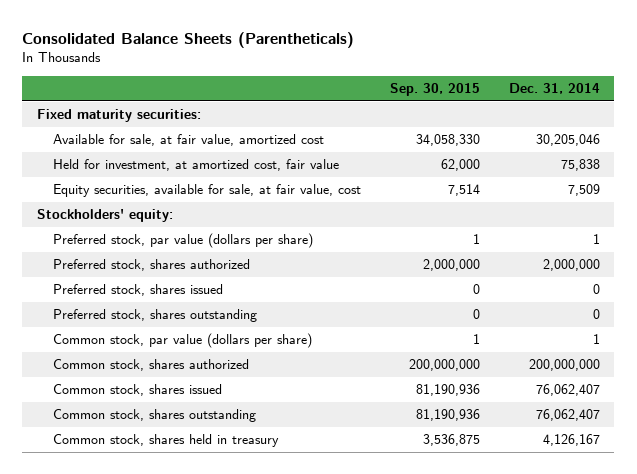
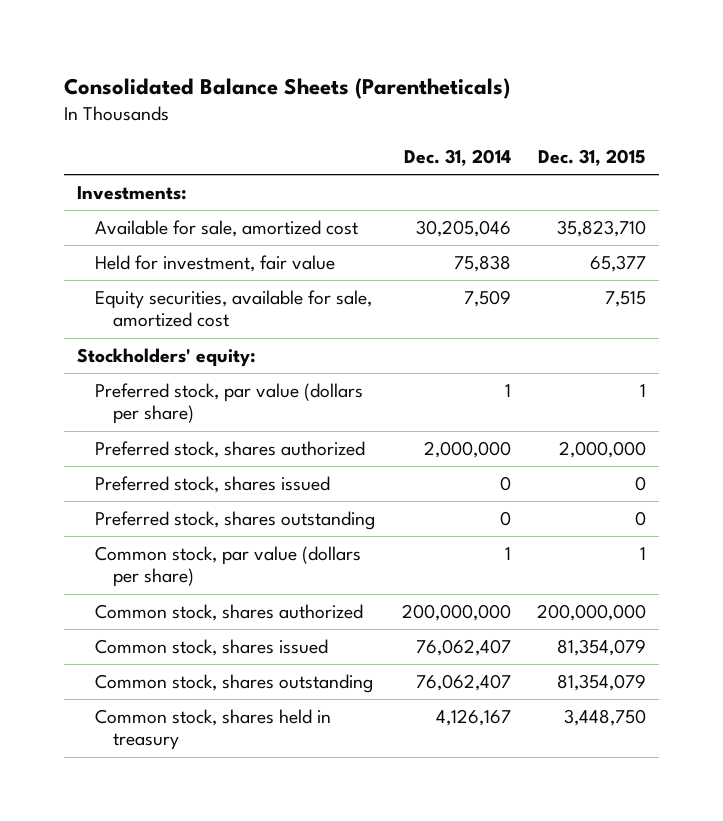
- | Sep. 30, 2015 | Dec. 31, 2014
+ | Dec. 31, 2014 | Dec. 31, 2015
- Fixed maturity securities:
- Available for sale, at fair value, amortized cost | 34,058,330 | 30,205,046
- Held for investment, at amortized cost, fair value | 62,000 | 75,838
- Equity securities, available for sale, at fair value, cost | 7,514 | 7,509
+ Investments:
+ Available for sale, amortized cost | 30,205,046 | 35,823,710
+ Held for investment, fair value | 75,838 | 65,377
+ Equity securities, available for sale, amortized cost | 7,509 | 7,515

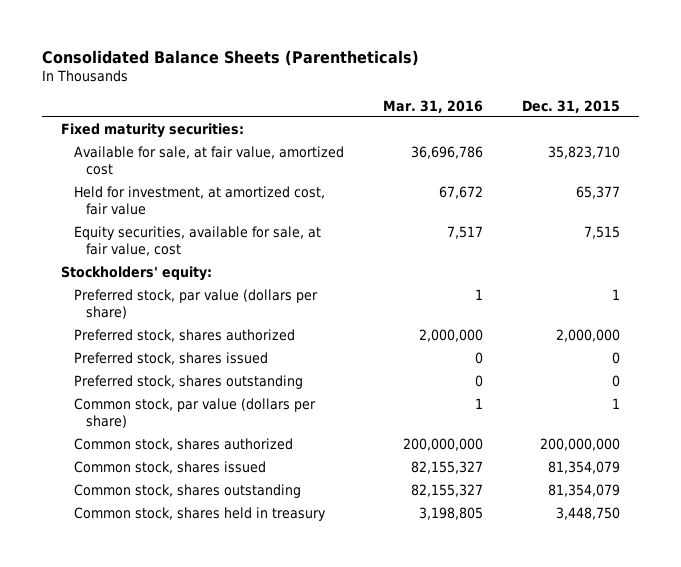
- | Dec. 31, 2014 | Dec. 31, 2015
+ | Mar. 31, 2016 | Dec. 31, 2015
- Investments:
- Available for sale, amortized cost | 30,205,046 | 35,823,710
- Held for investment, fair value | 75,838 | 65,377
- Equity securities, available for sale, amortized cost | 7,509 | 7,515
+ Fixed maturity securities:
+ Available for sale, at fair value, amortized cost | 36,696,786 | 35,823,710
+ Held for investment, at amortized cost, fair value | 67,672 | 65,377
+ Equity securities, available for sale, at fair value, cost | 7,517 | 7,515

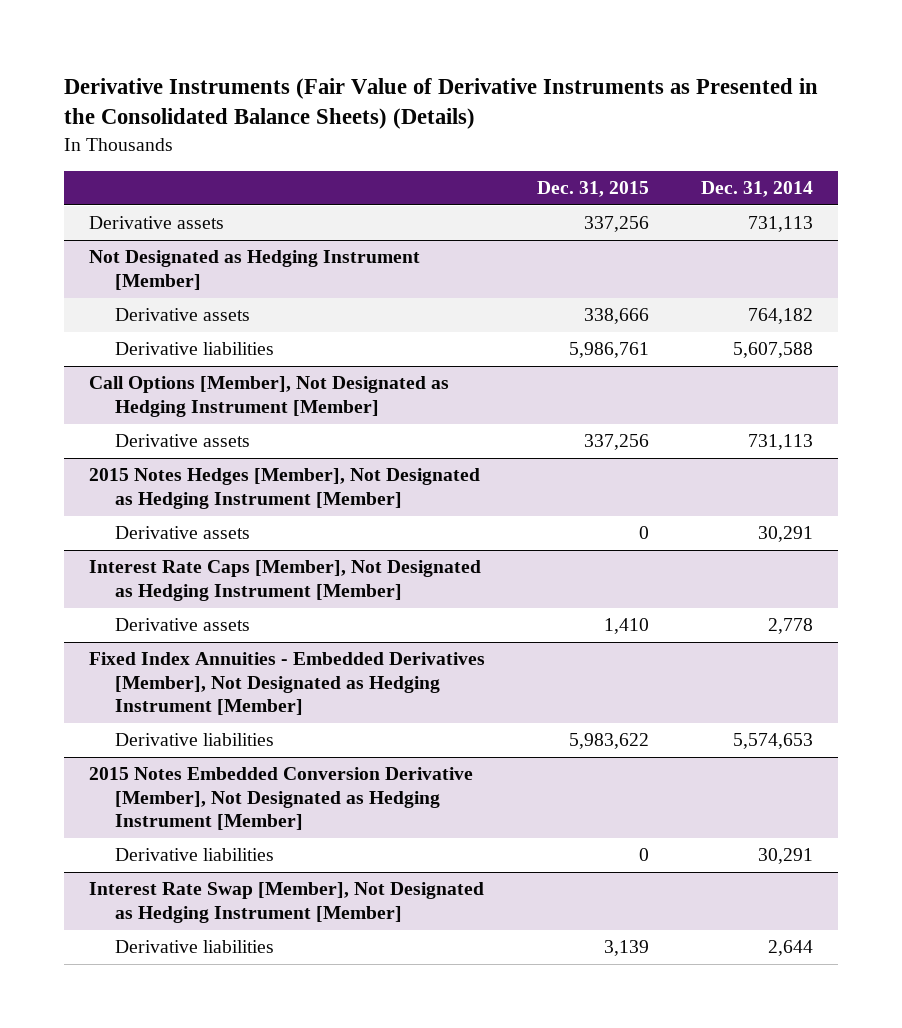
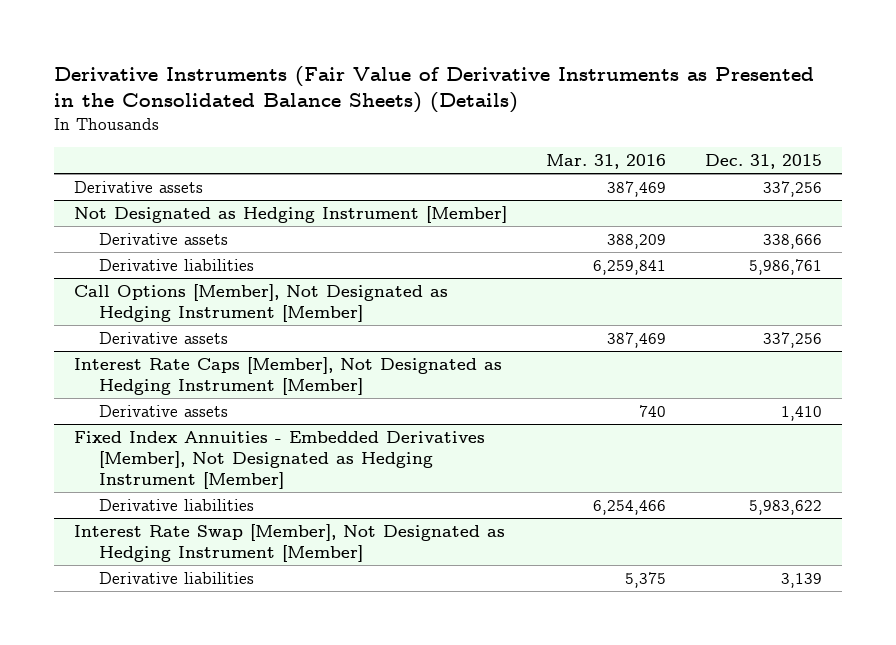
- | Dec. 31, 2015 | Dec. 31, 2014
+ | Mar. 31, 2016 | Dec. 31, 2015
- 2015 Notes Hedges [Member], Not Designated as Hedging Instrument [Member]
- Derivative assets | 0 | 30,291
- 2015 Notes Embedded Conversion Derivative [Member], Not Designated as Hedging Instrument [Member]
- Derivative liabilities | 0 | 30,291

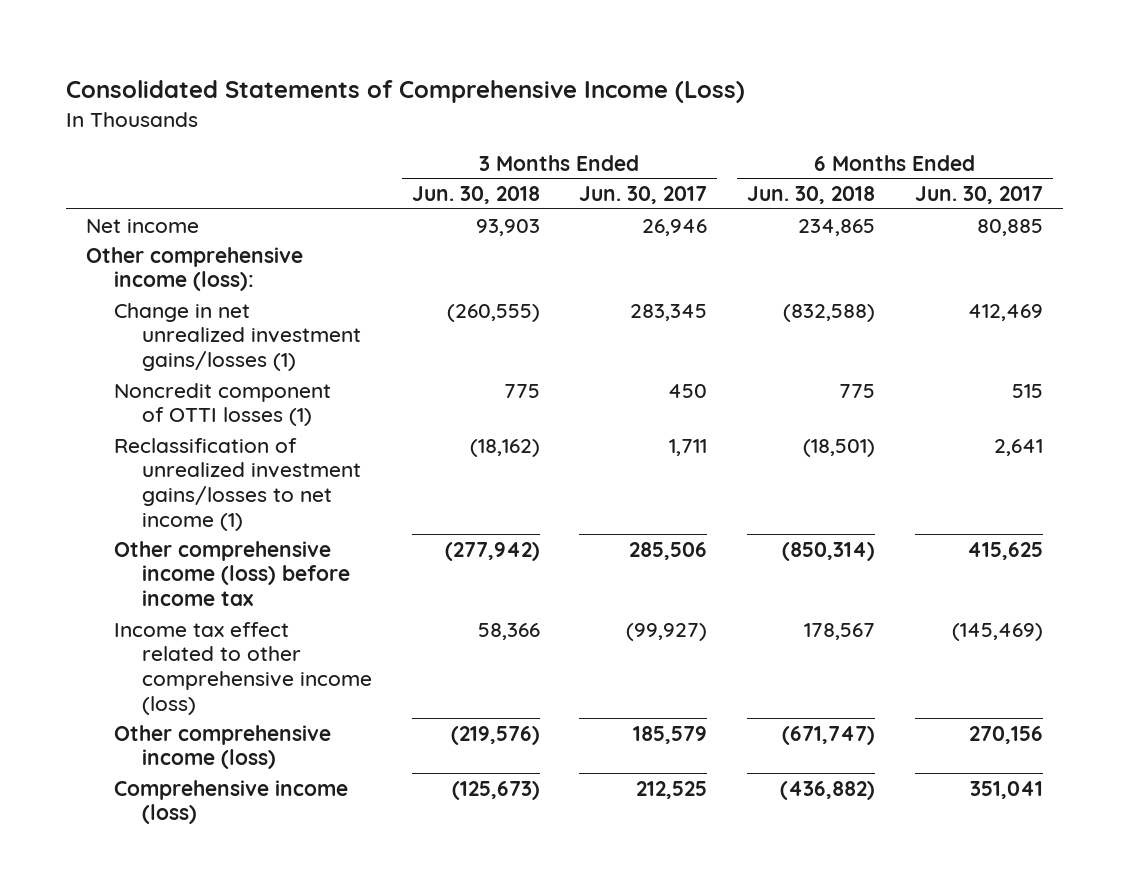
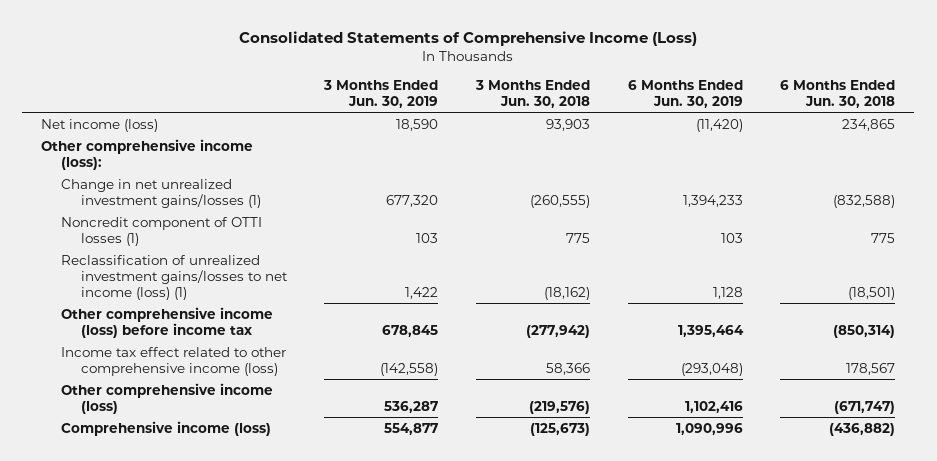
- | 3 Months Ended Jun. 30, 2018 | 3 Months Ended Jun. 30, 2017 | 6 Months Ended Jun. 30, 2018 | 6 Months Ended Jun. 30, 2017
+ | 3 Months Ended Jun. 30, 2019 | 3 Months Ended Jun. 30, 2018 | 6 Months Ended Jun. 30, 2019 | 6 Months Ended Jun. 30, 2018
- Net income | 93,903 | 26,946 | 234,865 | 80,885
+ Net income (loss) | 18,590 | 93,903 | (11,420) | 234,865
- Reclassification of unrealized investment gains/losses to net income (1) | (18,162) | 1,711 | (18,501) | 2,641
+ Reclassification of unrealized investment gains/losses to net income (loss) (1) | 1,422 | (18,162) | 1,128 | (18,501)

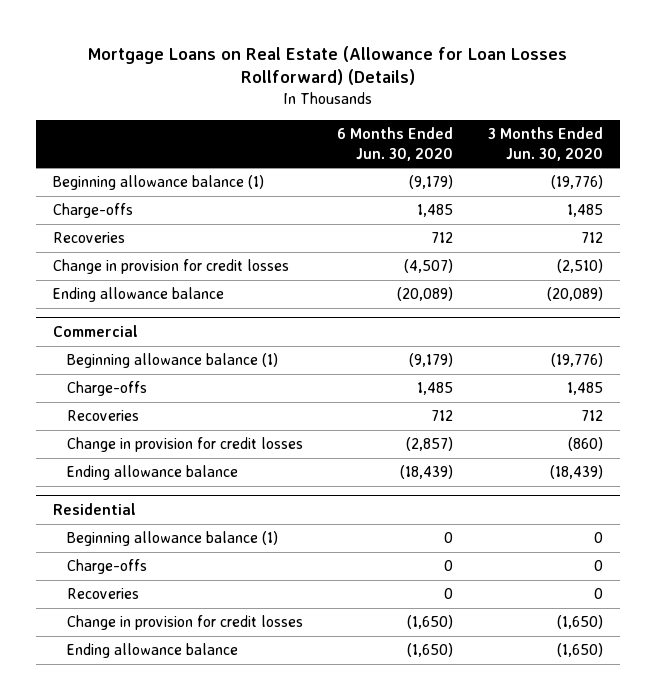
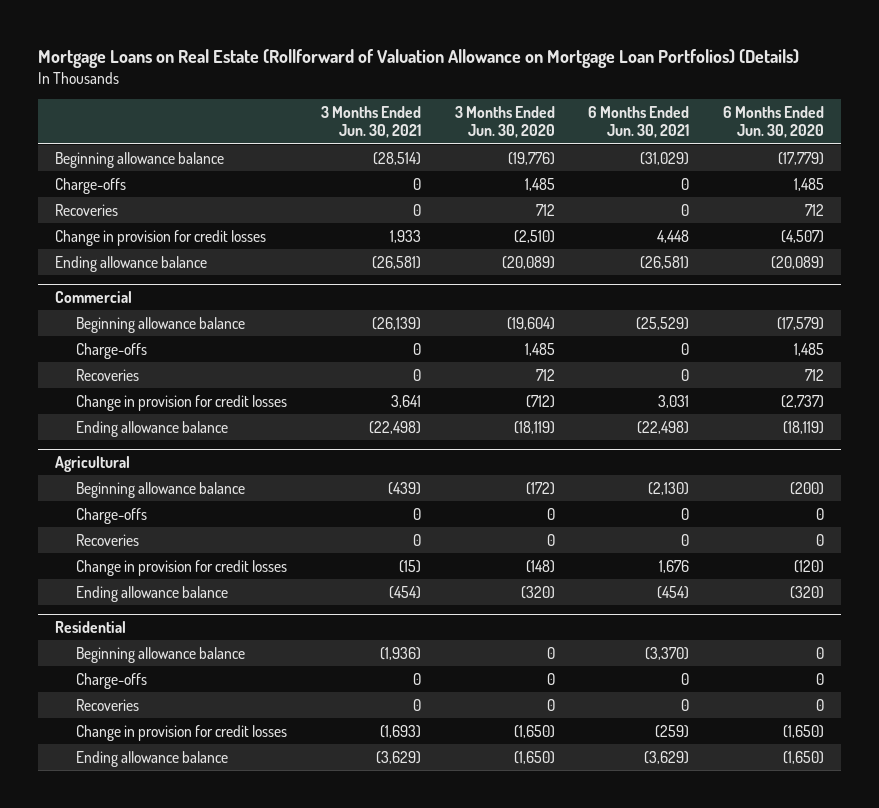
- Mortgage Loans on Real Estate (Allowance for Loan Losses Rollforward) (Details)
+ Mortgage Loans on Real Estate (Rollforward of Valuation Allowance on Mortgage Loan Portfolios) (Details)
- | 6 Months Ended Jun. 30, 2020 | 3 Months Ended Jun. 30, 2020
+ | 3 Months Ended Jun. 30, 2021 | 3 Months Ended Jun. 30, 2020 | 6 Months Ended Jun. 30, 2021 | 6 Months Ended Jun. 30, 2020
- Beginning allowance balance (1) | (9,179) | (19,776)
+ Beginning allowance balance | (28,514) | (19,776) | (31,029) | (17,779)
@ Commercial
- Beginning allowance balance (1) | (9,179) | (19,776)
+ Beginning allowance balance | (26,139) | (19,604) | (25,529) | (17,579)
- Change in provision for credit losses | (2,857) | (860)
- Ending allowance balance | (18,439) | (18,439)
+ Change in provision for credit losses | 3,641 | (712) | 3,031 | (2,737)
+ Ending allowance balance | (22,498) | (18,119) | (22,498) | (18,119)
+ Agricultural
+ Beginning allowance balance | (439) | (172) | (2,130) | (200)
+ Charge-offs | 0 | 0 | 0 | 0
+ Recoveries | 0 | 0 | 0 | 0
+ Change in provision for credit losses | (15) | (148) | 1,676 | (120)
+ Ending allowance balance | (454) | (320) | (454) | (320)
@ Residential
- Beginning allowance balance (1) | 0 | 0
+ Beginning allowance balance | (1,936) | 0 | (3,370) | 0

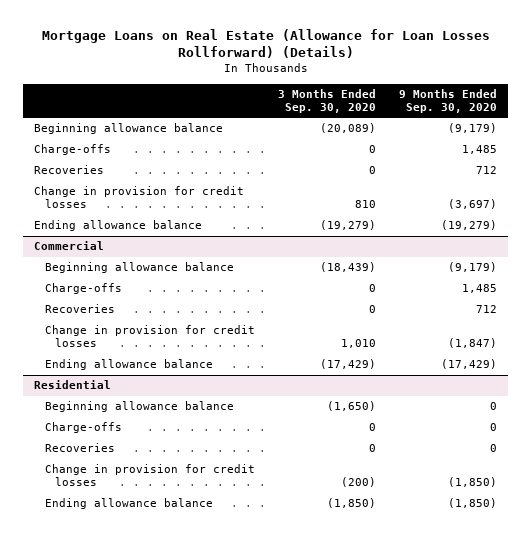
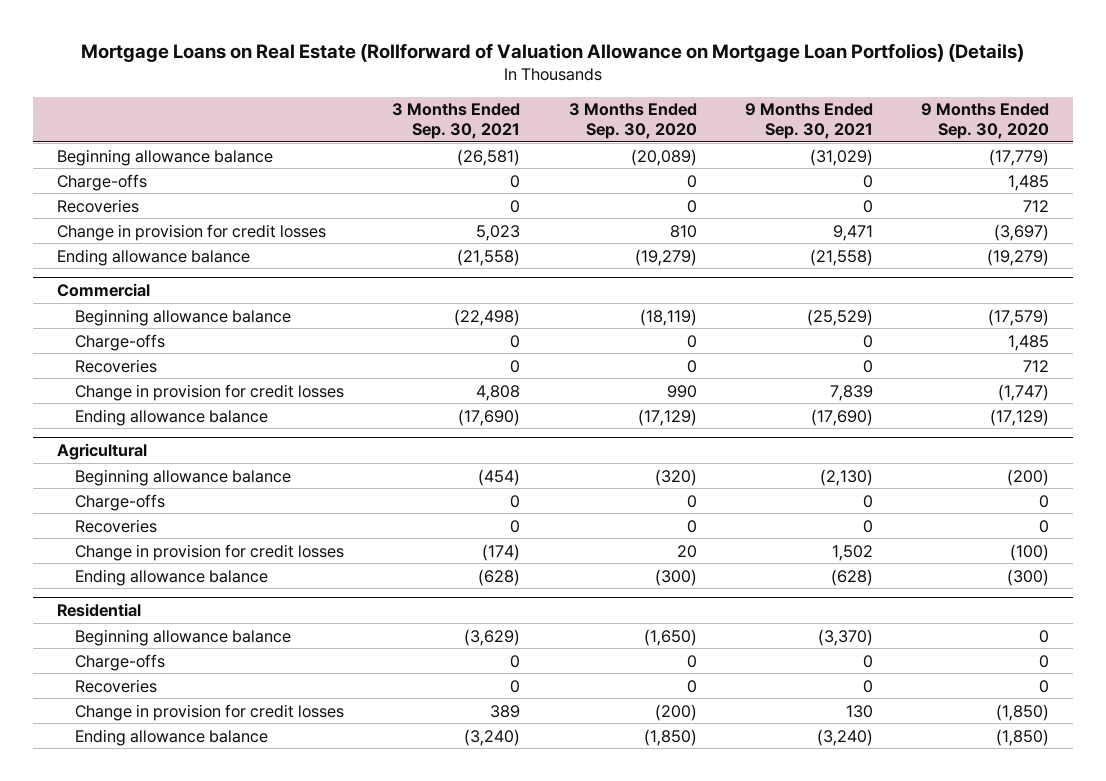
- Mortgage Loans on Real Estate (Allowance for Loan Losses Rollforward) (Details)
+ Mortgage Loans on Real Estate (Rollforward of Valuation Allowance on Mortgage Loan Portfolios) (Details)
- | 3 Months Ended Sep. 30, 2020 | 9 Months Ended Sep. 30, 2020
+ | 3 Months Ended Sep. 30, 2021 | 3 Months Ended Sep. 30, 2020 | 9 Months Ended Sep. 30, 2021 | 9 Months Ended Sep. 30, 2020
- Beginning allowance balance | (20,089) | (9,179)
+ Beginning allowance balance | (26,581) | (20,089) | (31,029) | (17,779)
@ Commercial
- Beginning allowance balance | (18,439) | (9,179)
+ Beginning allowance balance | (22,498) | (18,119) | (25,529) | (17,579)
- Change in provision for credit losses | 1,010 | (1,847)
- Ending allowance balance | (17,429) | (17,429)
+ Change in provision for credit losses | 4,808 | 990 | 7,839 | (1,747)
+ Ending allowance balance | (17,690) | (17,129) | (17,690) | (17,129)
+ Agricultural
+ Beginning allowance balance | (454) | (320) | (2,130) | (200)
+ Charge-offs | 0 | 0 | 0 | 0
+ Recoveries | 0 | 0 | 0 | 0
+ Change in provision for credit losses | (174) | 20 | 1,502 | (100)
+ Ending allowance balance | (628) | (300) | (628) | (300)

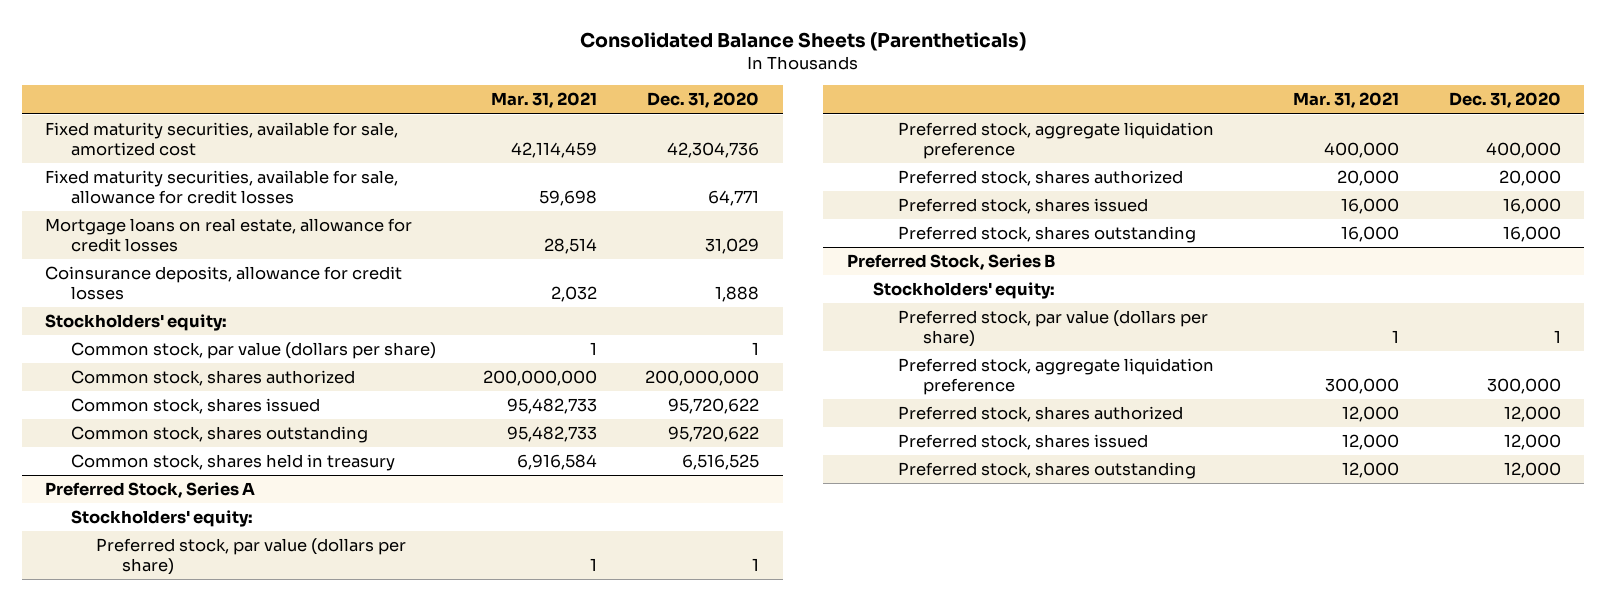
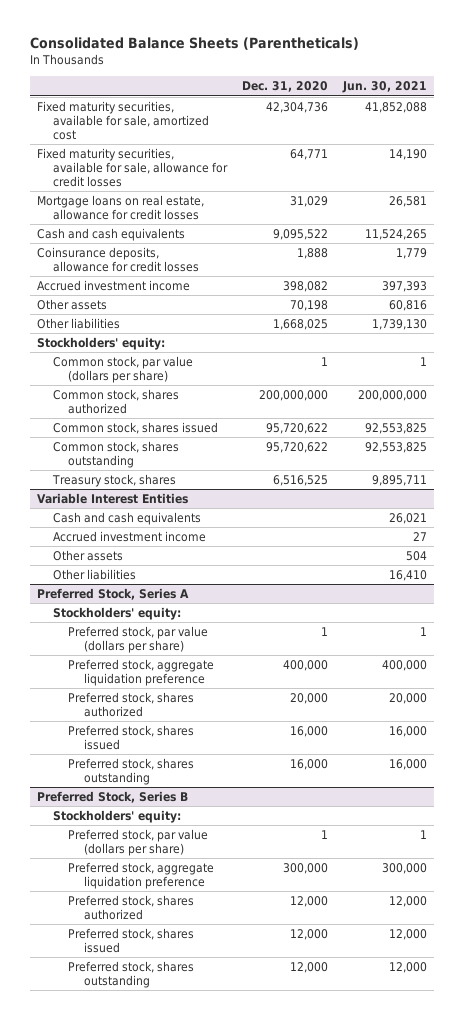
- | Mar. 31, 2021 | Dec. 31, 2020
+ | Dec. 31, 2020 | Jun. 30, 2021
+ Cash and cash equivalents | 9,095,522 | 11,524,265
+ Accrued investment income | 398,082 | 397,393
+ Other assets | 70,198 | 60,816
+ Other liabilities | 1,668,025 | 1,739,130
- Common stock, shares held in treasury | 6,916,584 | 6,516,525
+ Treasury stock, shares | 6,516,525 | 9,895,711
+ Variable Interest Entities
+ Cash and cash equivalents | | 26,021
+ Accrued investment income | | 27
+ Other assets | | 504
+ Other liabilities | | 16,410

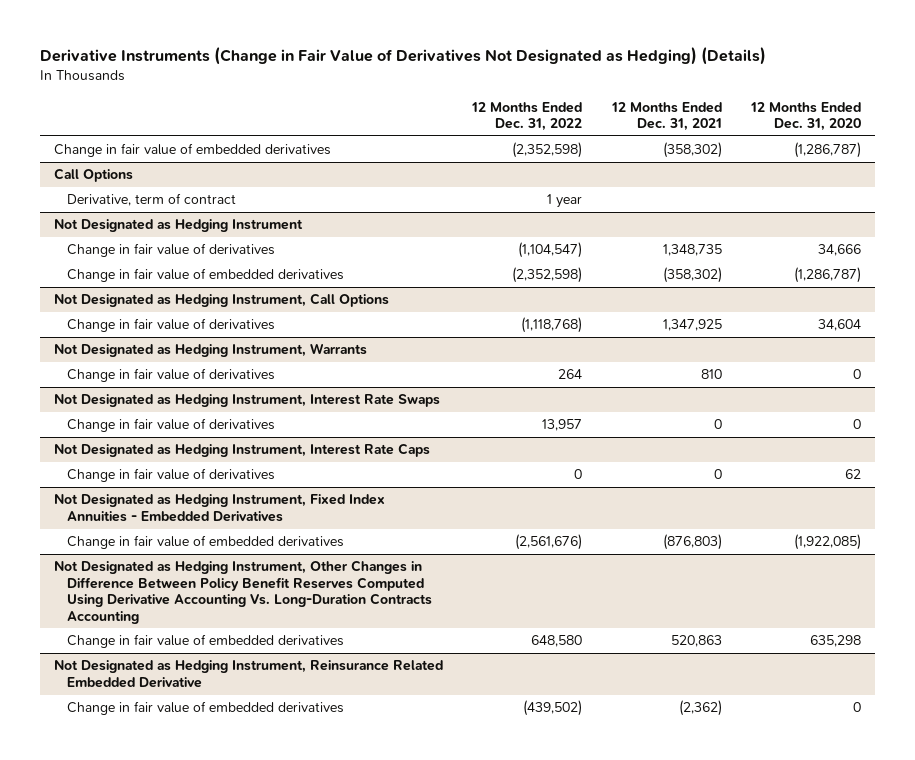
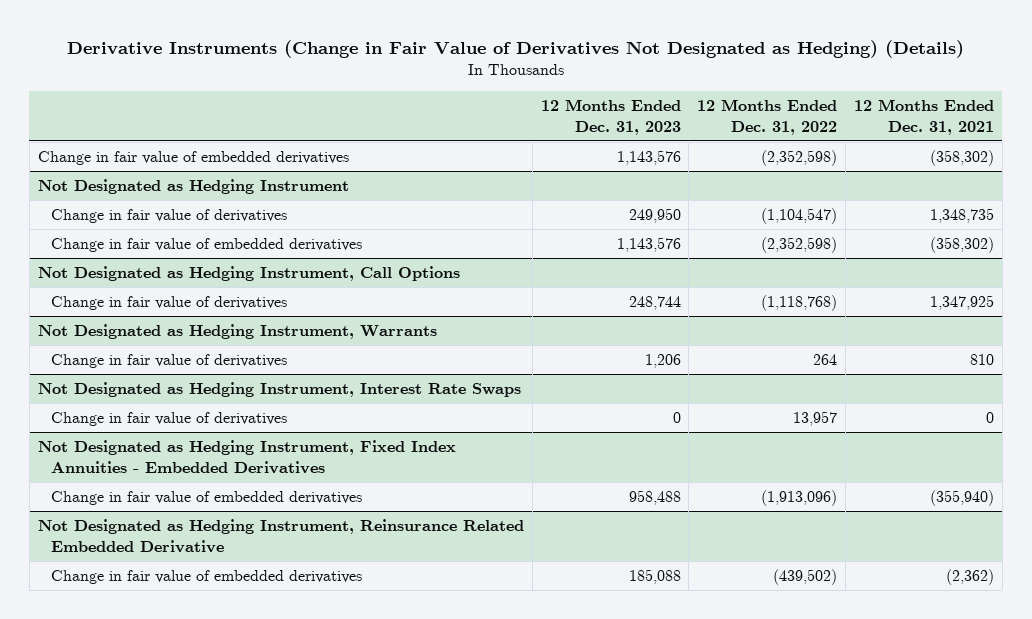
- | 12 Months Ended Dec. 31, 2022 | 12 Months Ended Dec. 31, 2021 | 12 Months Ended Dec. 31, 2020
+ | 12 Months Ended Dec. 31, 2023 | 12 Months Ended Dec. 31, 2022 | 12 Months Ended Dec. 31, 2021
- Call Options
- Derivative, term of contract | 1 year | |
- Not Designated as Hedging Instrument, Interest Rate Caps
- Change in fair value of derivatives | 0 | 0 | 62
@ Not Designated as Hedging Instrument, Fixed Index Annuities - Embedded Derivatives
- Change in fair value of embedded derivatives | (2,561,676) | (876,803) | (1,922,085)
- Not Designated as Hedging Instrument, Other Changes in Difference Between Policy Benefit Reserves Computed Using Derivative Accounting Vs. Long-Duration Contracts Accounting
- Change in fair value of embedded derivatives | 648,580 | 520,863 | 635,298
@ Not Designated as Hedging Instrument, Fixed Index Annuities - Embedded Derivatives
+ Change in fair value of embedded derivatives | 958,488 | (1,913,096) | (355,940)

